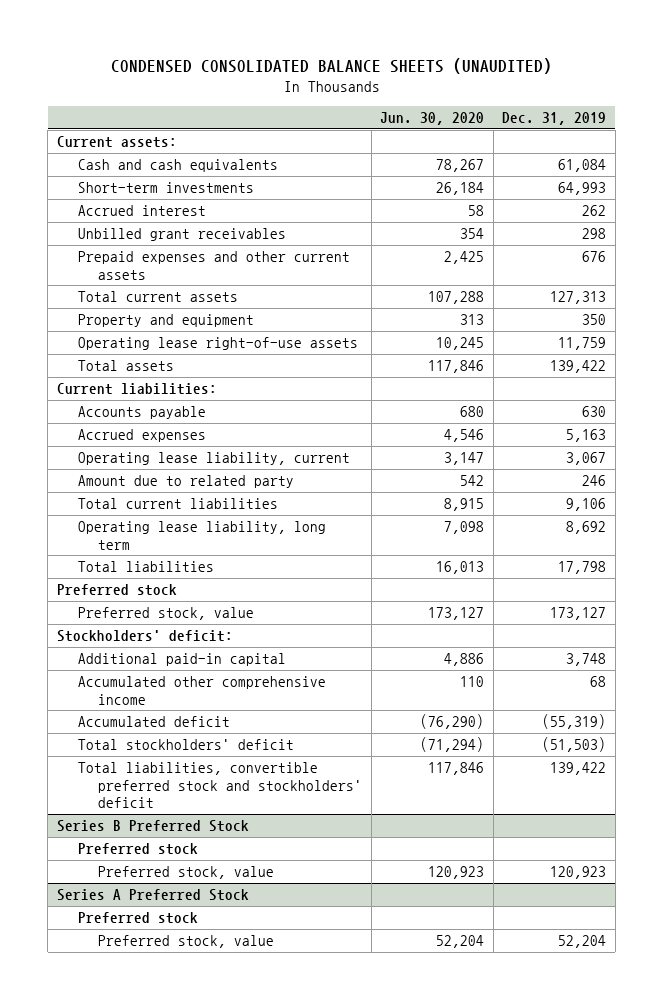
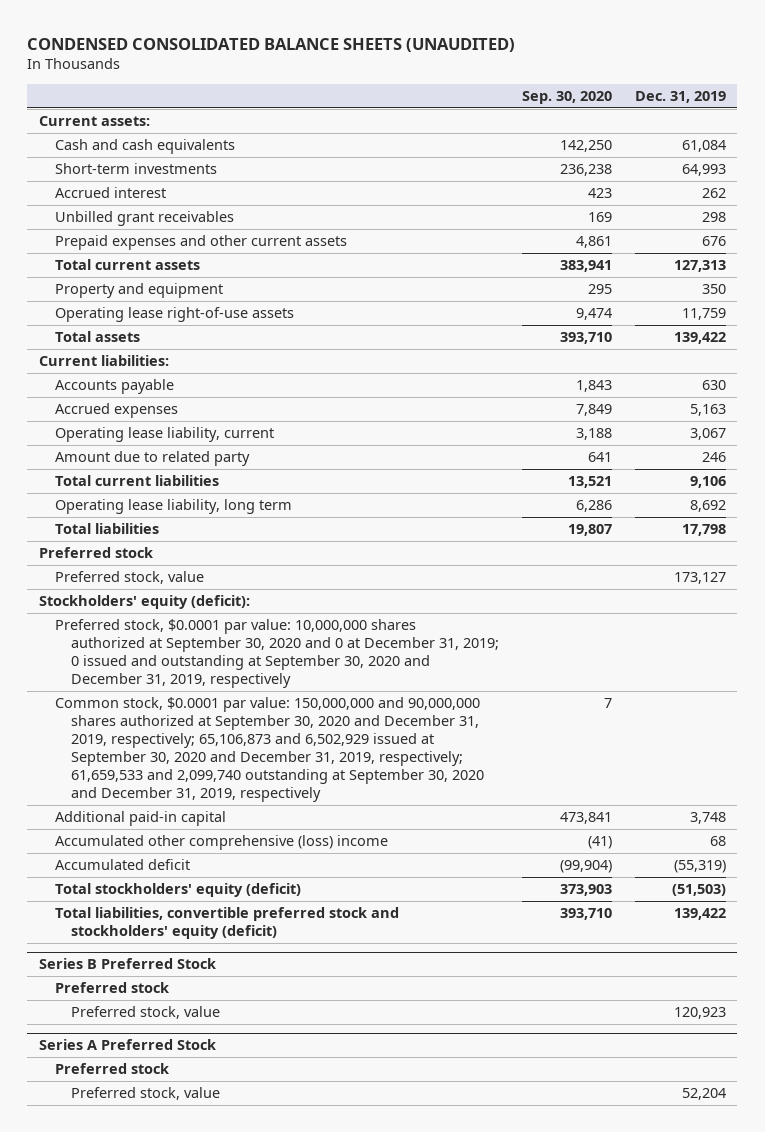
- | Jun. 30, 2020 | Dec. 31, 2019
+ | Sep. 30, 2020 | Dec. 31, 2019
- Stockholders' deficit:
+ Stockholders' equity (deficit):
+ Preferred stock, $0.0001 par value: 10,000,000 shares authorized at September 30, 2020 and 0 at December 31, 2019; 0 issued and outstanding at September 30, 2020 and December 31, 2019, respectively
+ Common stock, $0.0001 par value: 150,000,000 and 90,000,000 shares authorized at September 30, 2020 and December 31, 2019, respectively; 65,106,873 and 6,502,929 issued at September 30, 2020 and December 31, 2019, respectively; 61,659,533 and 2,099,740 outstanding at September 30, 2020 and December 31, 2019, respectively | 7 |
- Accumulated other comprehensive income | 110 | 68
+ Accumulated other comprehensive (loss) income | (41) | 68
- Total stockholders' deficit | (71,294) | (51,503)
- Total liabilities, convertible preferred stock and stockholders' deficit | 117,846 | 139,422
+ Total stockholders' equity (deficit) | 373,903 | (51,503)
+ Total liabilities, convertible preferred stock and stockholders' equity (deficit) | 393,710 | 139,422

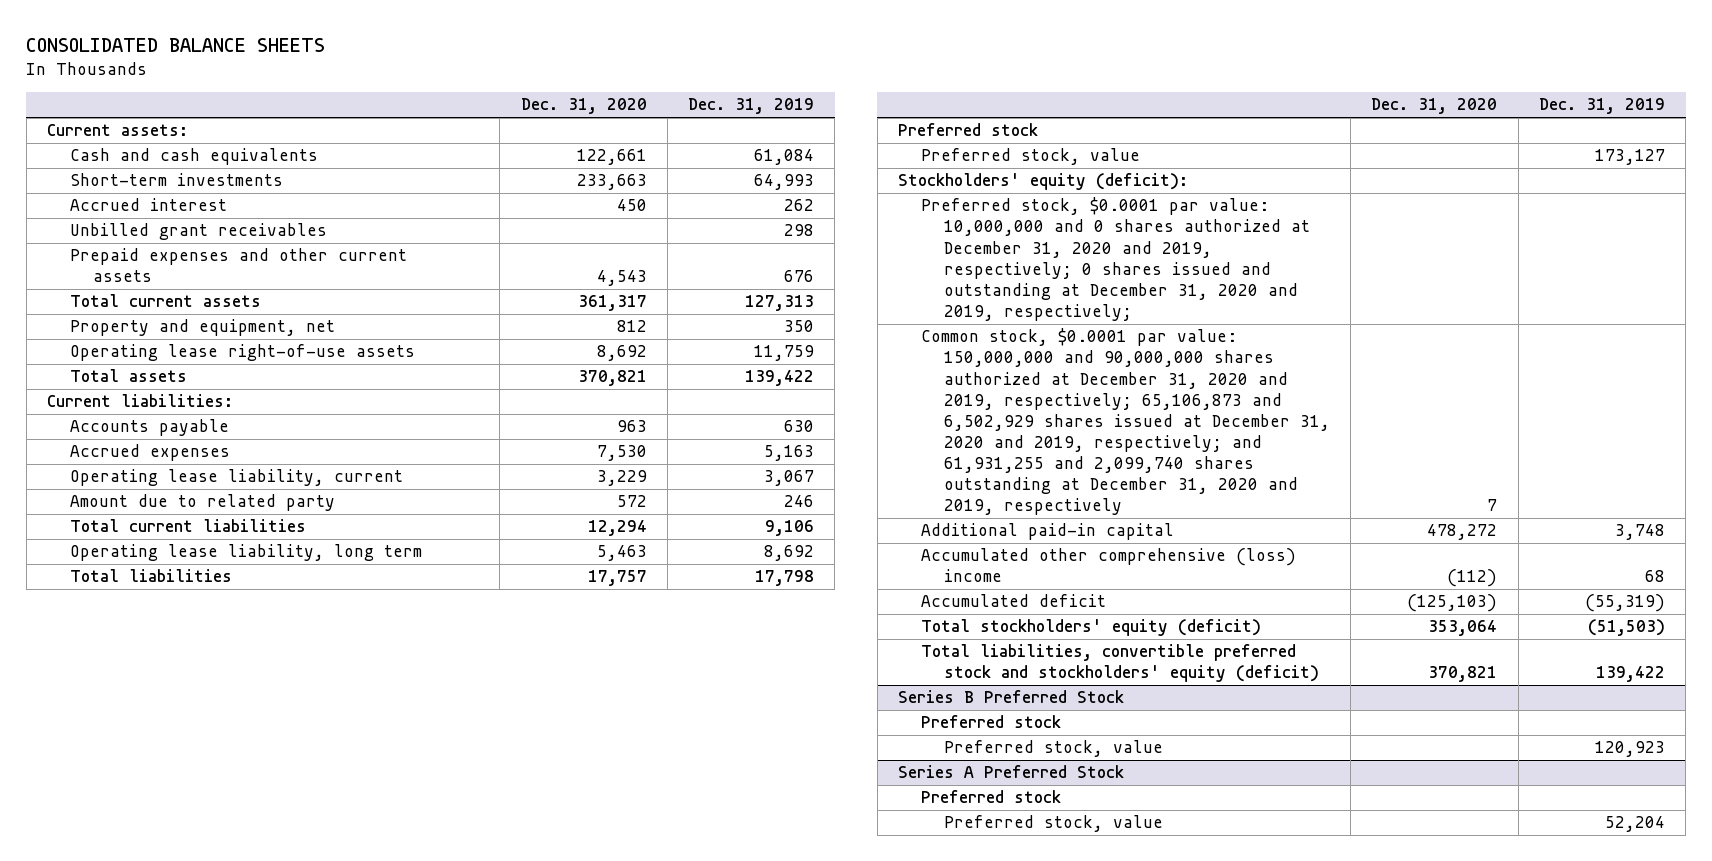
- CONDENSED CONSOLIDATED BALANCE SHEETS (UNAUDITED)
+ CONSOLIDATED BALANCE SHEETS
- | Sep. 30, 2020 | Dec. 31, 2019
+ | Dec. 31, 2020 | Dec. 31, 2019
- Property and equipment | 295 | 350
+ Property and equipment, net | 812 | 350
- Preferred stock, $0.0001 par value: 10,000,000 shares authorized at September 30, 2020 and 0 at December 31, 2019; 0 issued and outstanding at September 30, 2020 and December 31, 2019, respectively
- Common stock, $0.0001 par value: 150,000,000 and 90,000,000 shares authorized at September 30, 2020 and December 31, 2019, respectively; 65,106,873 and 6,502,929 issued at September 30, 2020 and December 31, 2019, respectively; 61,659,533 and 2,099,740 outstanding at September 30, 2020 and December 31, 2019, respectively | 7 |
+ Preferred stock, $0.0001 par value: 10,000,000 and 0 shares authorized at December 31, 2020 and 2019, respectively; 0 shares issued and outstanding at December 31, 2020 and 2019, respectively;
+ Common stock, $0.0001 par value: 150,000,000 and 90,000,000 shares authorized at December 31, 2020 and 2019, respectively; 65,106,873 and 6,502,929 shares issued at December 31, 2020 and 2019, respectively; and 61,931,255 and 2,099,740 shares outstanding at December 31, 2020 and 2019, respectively | 7 |

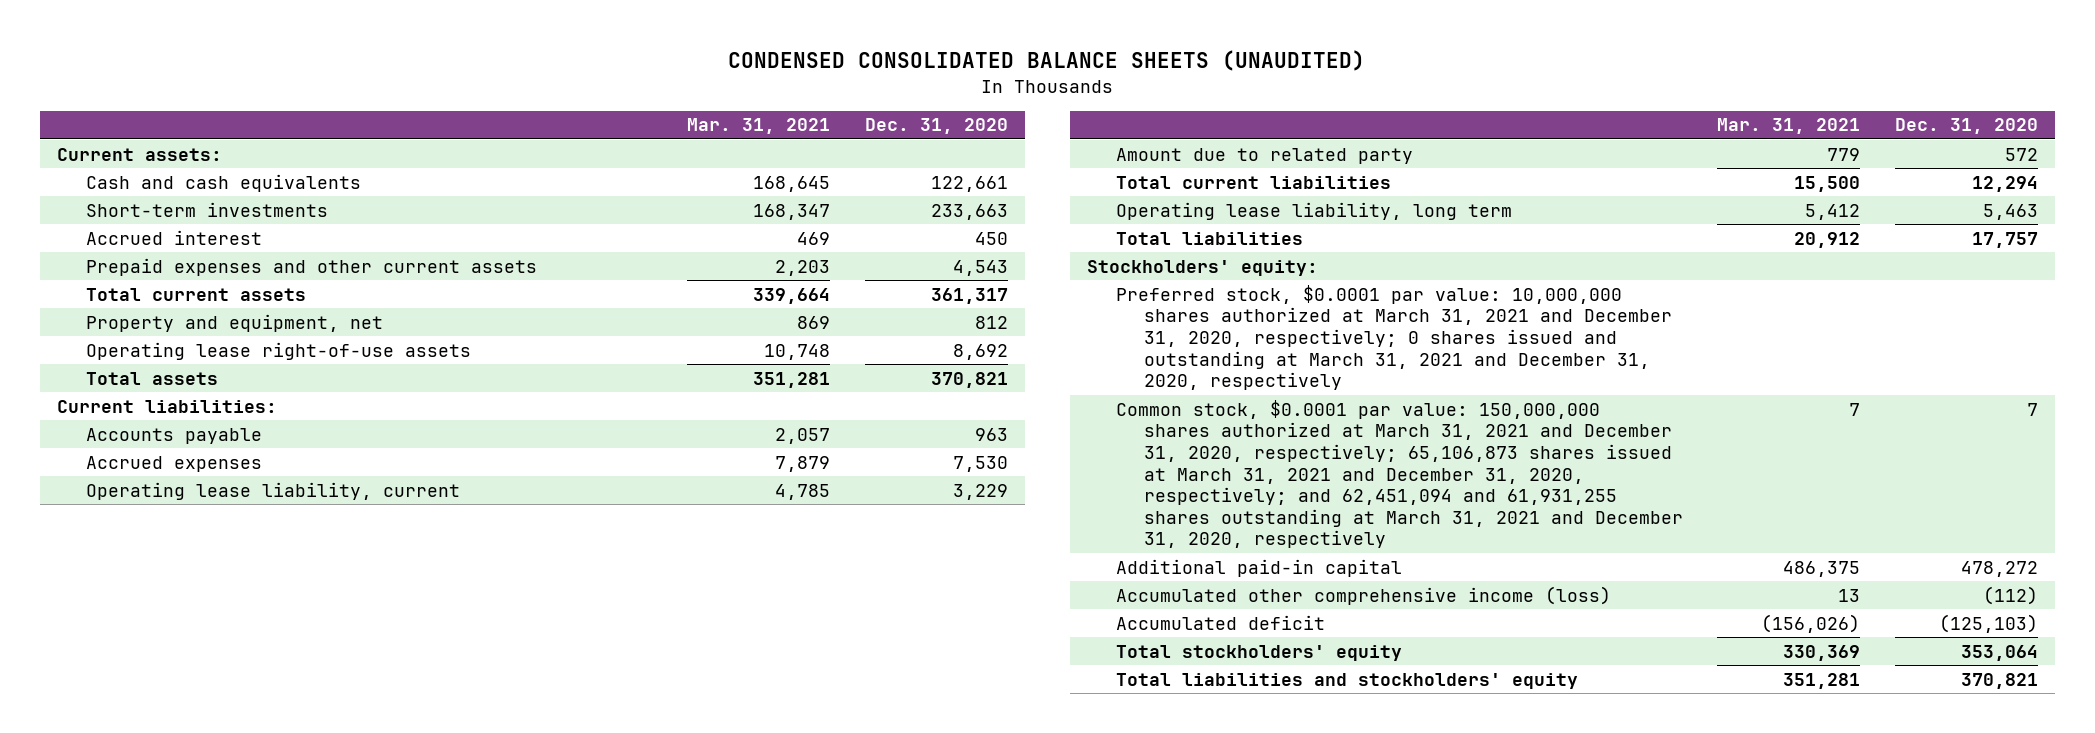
- CONSOLIDATED BALANCE SHEETS
+ CONDENSED CONSOLIDATED BALANCE SHEETS (UNAUDITED)
- | Dec. 31, 2020 | Dec. 31, 2019
+ | Mar. 31, 2021 | Dec. 31, 2020
- Unbilled grant receivables | | 298
- Preferred stock
- Preferred stock, value | | 173,127
- Stockholders' equity (deficit):
- Preferred stock, $0.0001 par value: 10,000,000 and 0 shares authorized at December 31, 2020 and 2019, respectively; 0 shares issued and outstanding at December 31, 2020 and 2019, respectively;
- Common stock, $0.0001 par value: 150,000,000 and 90,000,000 shares authorized at December 31, 2020 and 2019, respectively; 65,106,873 and 6,502,929 shares issued at December 31, 2020 and 2019, respectively; and 61,931,255 and 2,099,740 shares outstanding at December 31, 2020 and 2019, respectively | 7 |
+ Stockholders' equity:
+ Preferred stock, $0.0001 par value: 10,000,000 shares authorized at March 31, 2021 and December 31, 2020, respectively; 0 shares issued and outstanding at March 31, 2021 and December 31, 2020, respectively
+ Common stock, $0.0001 par value: 150,000,000 shares authorized at March 31, 2021 and December 31, 2020, respectively; 65,106,873 shares issued at March 31, 2021 and December 31, 2020, respectively; and 62,451,094 and 61,931,255 shares outstanding at March 31, 2021 and December 31, 2020, respectively | 7 | 7
- Accumulated other comprehensive (loss) income | (112) | 68
+ Accumulated other comprehensive income (loss) | 13 | (112)
- Total stockholders' equity (deficit) | 353,064 | (51,503)
- Total liabilities, convertible preferred stock and stockholders' equity (deficit) | 370,821 | 139,422
- Series B Preferred Stock
- Preferred stock
- Preferred stock, value | | 120,923
- Series A Preferred Stock
- Preferred stock
- Preferred stock, value | | 52,204
+ Total stockholders' equity | 330,369 | 353,064
+ Total liabilities and stockholders' equity | 351,281 | 370,821

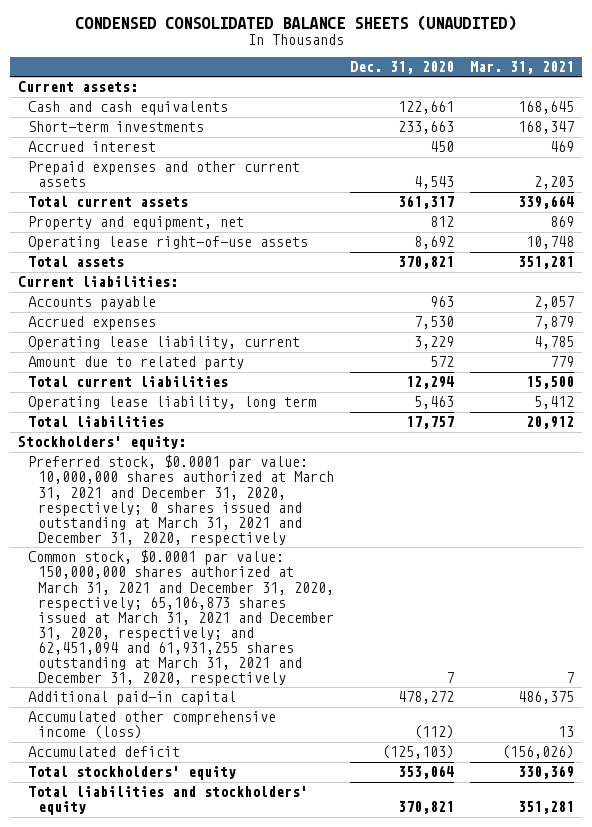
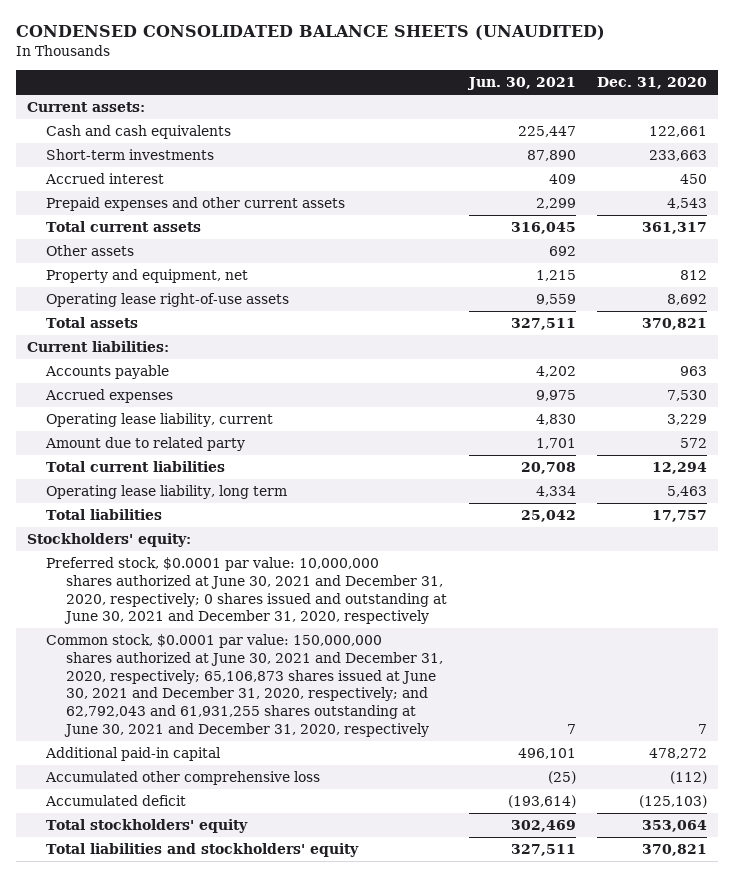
- | Dec. 31, 2020 | Mar. 31, 2021
+ | Jun. 30, 2021 | Dec. 31, 2020
+ Other assets | 692 |
- Preferred stock, $0.0001 par value: 10,000,000 shares authorized at March 31, 2021 and December 31, 2020, respectively; 0 shares issued and outstanding at March 31, 2021 and December 31, 2020, respectively
- Common stock, $0.0001 par value: 150,000,000 shares authorized at March 31, 2021 and December 31, 2020, respectively; 65,106,873 shares issued at March 31, 2021 and December 31, 2020, respectively; and 62,451,094 and 61,931,255 shares outstanding at March 31, 2021 and December 31, 2020, respectively | 7 | 7
+ Preferred stock, $0.0001 par value: 10,000,000 shares authorized at June 30, 2021 and December 31, 2020, respectively; 0 shares issued and outstanding at June 30, 2021 and December 31, 2020, respectively
+ Common stock, $0.0001 par value: 150,000,000 shares authorized at June 30, 2021 and December 31, 2020, respectively; 65,106,873 shares issued at June 30, 2021 and December 31, 2020, respectively; and 62,792,043 and 61,931,255 shares outstanding at June 30, 2021 and December 31, 2020, respectively | 7 | 7
- Accumulated other comprehensive income (loss) | (112) | 13
+ Accumulated other comprehensive loss | (25) | (112)

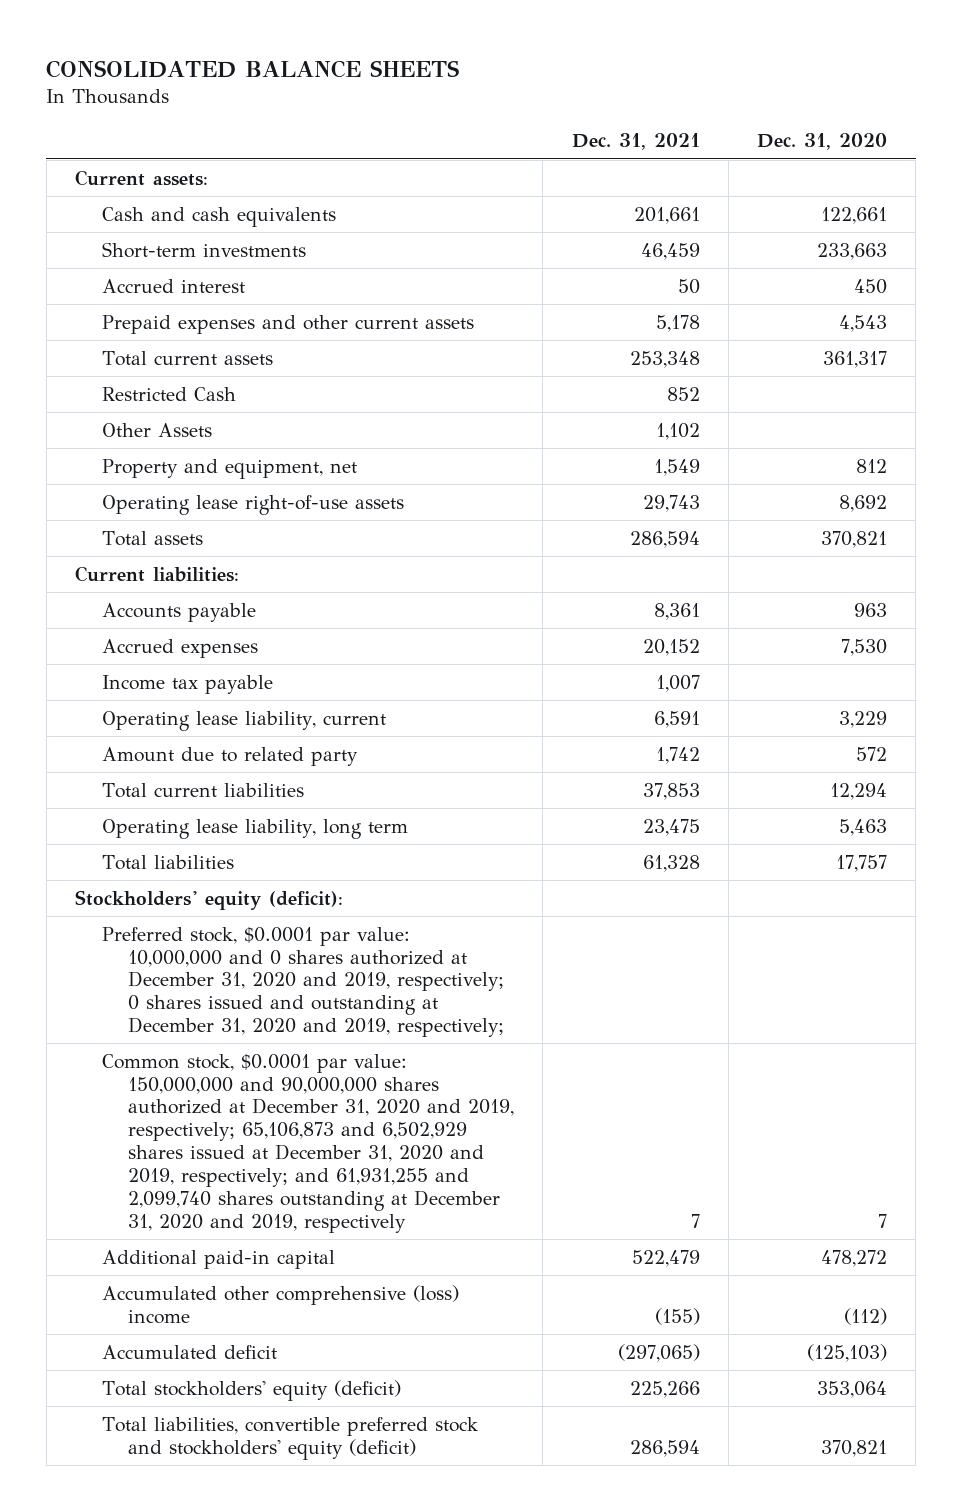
- CONDENSED CONSOLIDATED BALANCE SHEETS (UNAUDITED)
+ CONSOLIDATED BALANCE SHEETS
- | Jun. 30, 2021 | Dec. 31, 2020
+ | Dec. 31, 2021 | Dec. 31, 2020
- Other assets | 692 |
+ Restricted Cash | 852 |
+ Other Assets | 1,102 |
+ Income tax payable | 1,007 |
- Stockholders' equity:
- Preferred stock, $0.0001 par value: 10,000,000 shares authorized at June 30, 2021 and December 31, 2020, respectively; 0 shares issued and outstanding at June 30, 2021 and December 31, 2020, respectively
- Common stock, $0.0001 par value: 150,000,000 shares authorized at June 30, 2021 and December 31, 2020, respectively; 65,106,873 shares issued at June 30, 2021 and December 31, 2020, respectively; and 62,792,043 and 61,931,255 shares outstanding at June 30, 2021 and December 31, 2020, respectively | 7 | 7
+ Stockholders' equity (deficit):
+ Preferred stock, $0.0001 par value: 10,000,000 and 0 shares authorized at December 31, 2020 and 2019, respectively; 0 shares issued and outstanding at December 31, 2020 and 2019, respectively;
+ Common stock, $0.0001 par value: 150,000,000 and 90,000,000 shares authorized at December 31, 2020 and 2019, respectively; 65,106,873 and 6,502,929 shares issued at December 31, 2020 and 2019, respectively; and 61,931,255 and 2,099,740 shares outstanding at December 31, 2020 and 2019, respectively | 7 | 7
- Accumulated other comprehensive loss | (25) | (112)
+ Accumulated other comprehensive (loss) income | (155) | (112)
- Total stockholders' equity | 302,469 | 353,064
- Total liabilities and stockholders' equity | 327,511 | 370,821
+ Total stockholders' equity (deficit) | 225,266 | 353,064
+ Total liabilities, convertible preferred stock and stockholders' equity (deficit) | 286,594 | 370,821

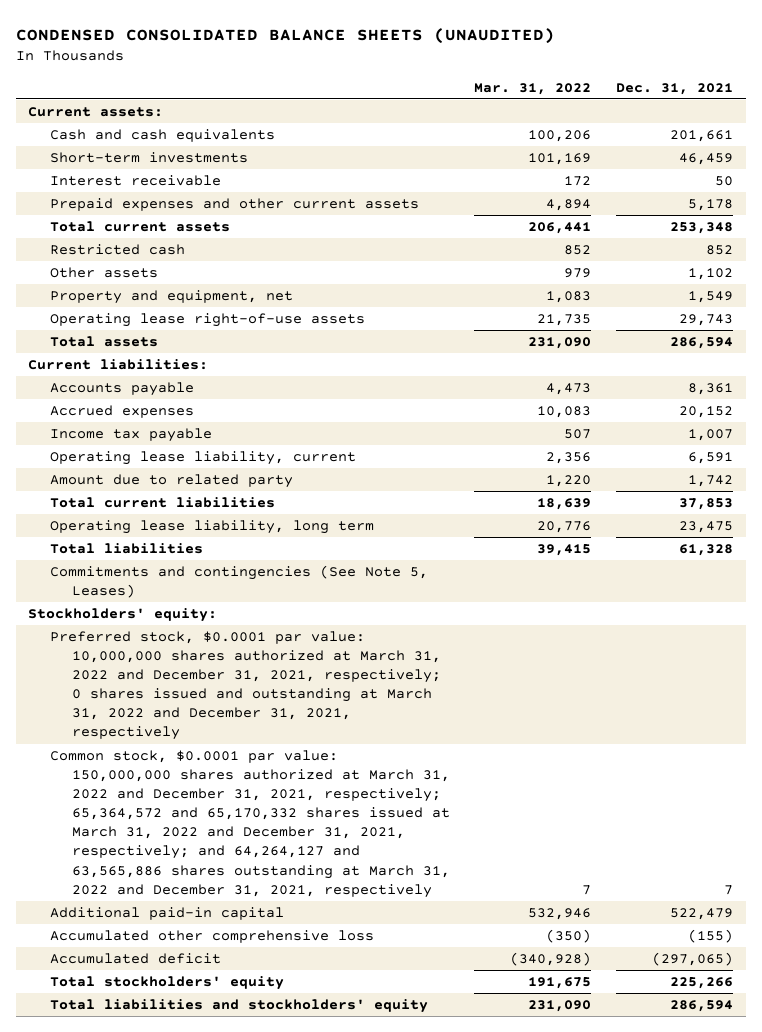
- CONSOLIDATED BALANCE SHEETS
+ CONDENSED CONSOLIDATED BALANCE SHEETS (UNAUDITED)
- | Dec. 31, 2021 | Dec. 31, 2020
+ | Mar. 31, 2022 | Dec. 31, 2021
- Accrued interest | 50 | 450
+ Interest receivable | 172 | 50
- Restricted Cash | 852 |
- Other Assets | 1,102 |
+ Restricted cash | 852 | 852
+ Other assets | 979 | 1,102
- Stockholders' equity (deficit):
- Preferred stock, $0.0001 par value: 10,000,000 and 0 shares authorized at December 31, 2020 and 2019, respectively; 0 shares issued and outstanding at December 31, 2020 and 2019, respectively;
- Common stock, $0.0001 par value: 150,000,000 and 90,000,000 shares authorized at December 31, 2020 and 2019, respectively; 65,106,873 and 6,502,929 shares issued at December 31, 2020 and 2019, respectively; and 61,931,255 and 2,099,740 shares outstanding at December 31, 2020 and 2019, respectively | 7 | 7
+ Commitments and contingencies (See Note 5, Leases)
+ Stockholders' equity:
+ Preferred stock, $0.0001 par value: 10,000,000 shares authorized at March 31, 2022 and December 31, 2021, respectively; 0 shares issued and outstanding at March 31, 2022 and December 31, 2021, respectively
+ Common stock, $0.0001 par value: 150,000,000 shares authorized at March 31, 2022 and December 31, 2021, respectively; 65,364,572 and 65,170,332 shares issued at March 31, 2022 and December 31, 2021, respectively; and 64,264,127 and 63,565,886 shares outstanding at March 31, 2022 and December 31, 2021, respectively | 7 | 7
- Accumulated other comprehensive (loss) income | (155) | (112)
+ Accumulated other comprehensive loss | (350) | (155)
- Total stockholders' equity (deficit) | 225,266 | 353,064
- Total liabilities, convertible preferred stock and stockholders' equity (deficit) | 286,594 | 370,821
+ Total stockholders' equity | 191,675 | 225,266
+ Total liabilities and stockholders' equity | 231,090 | 286,594

